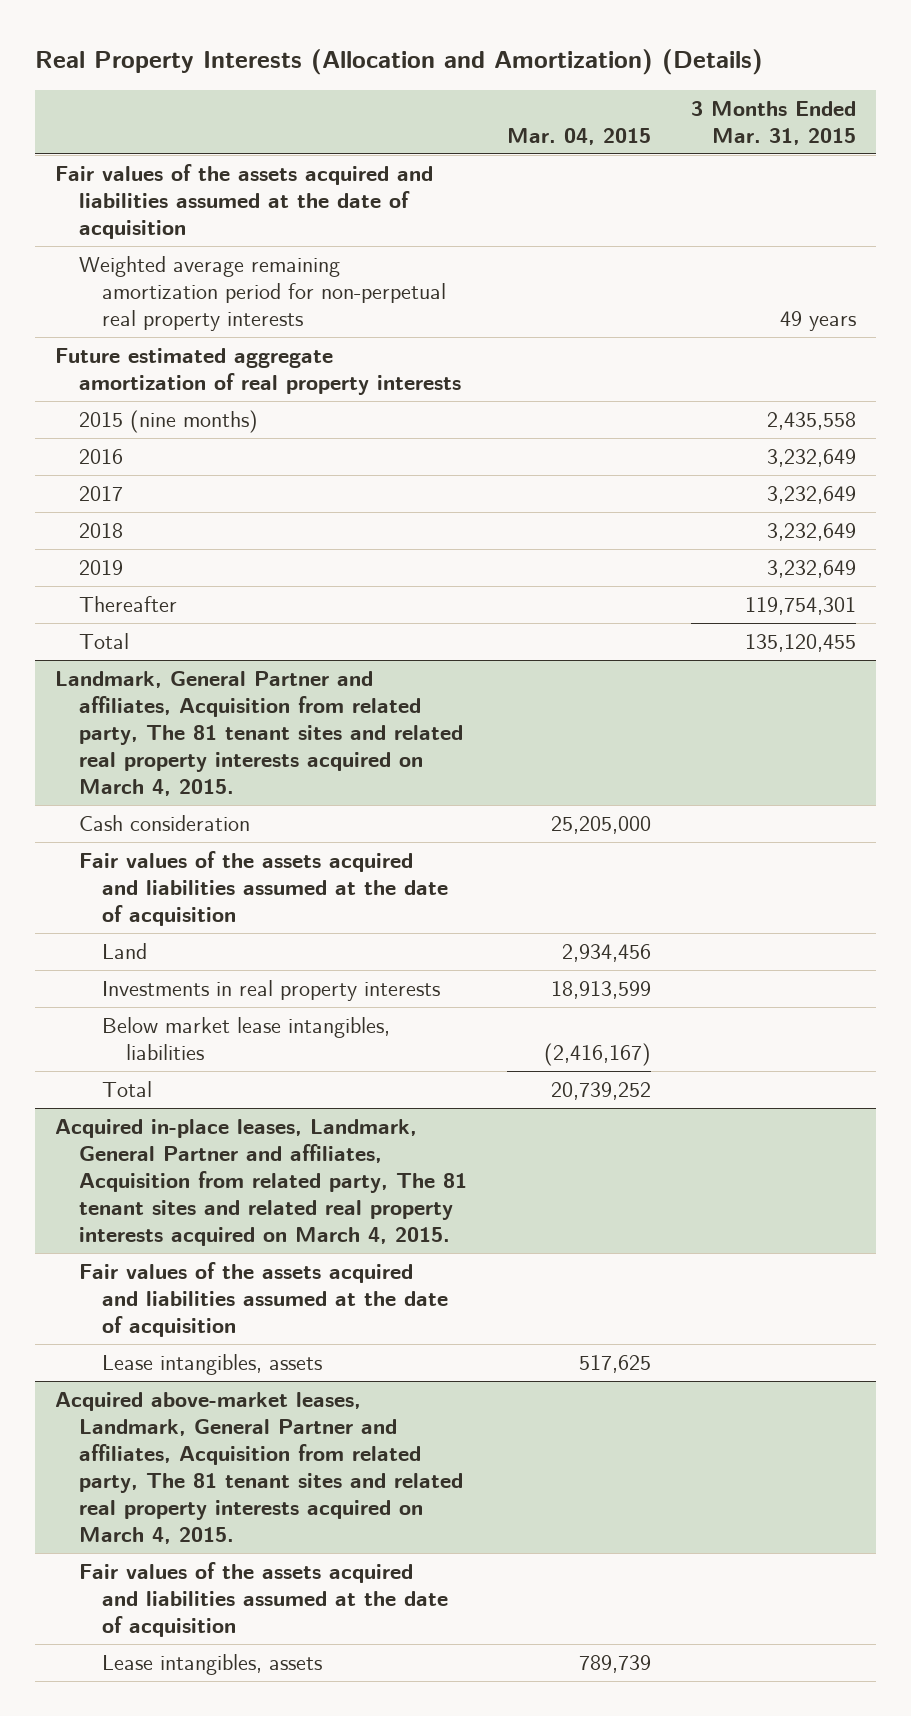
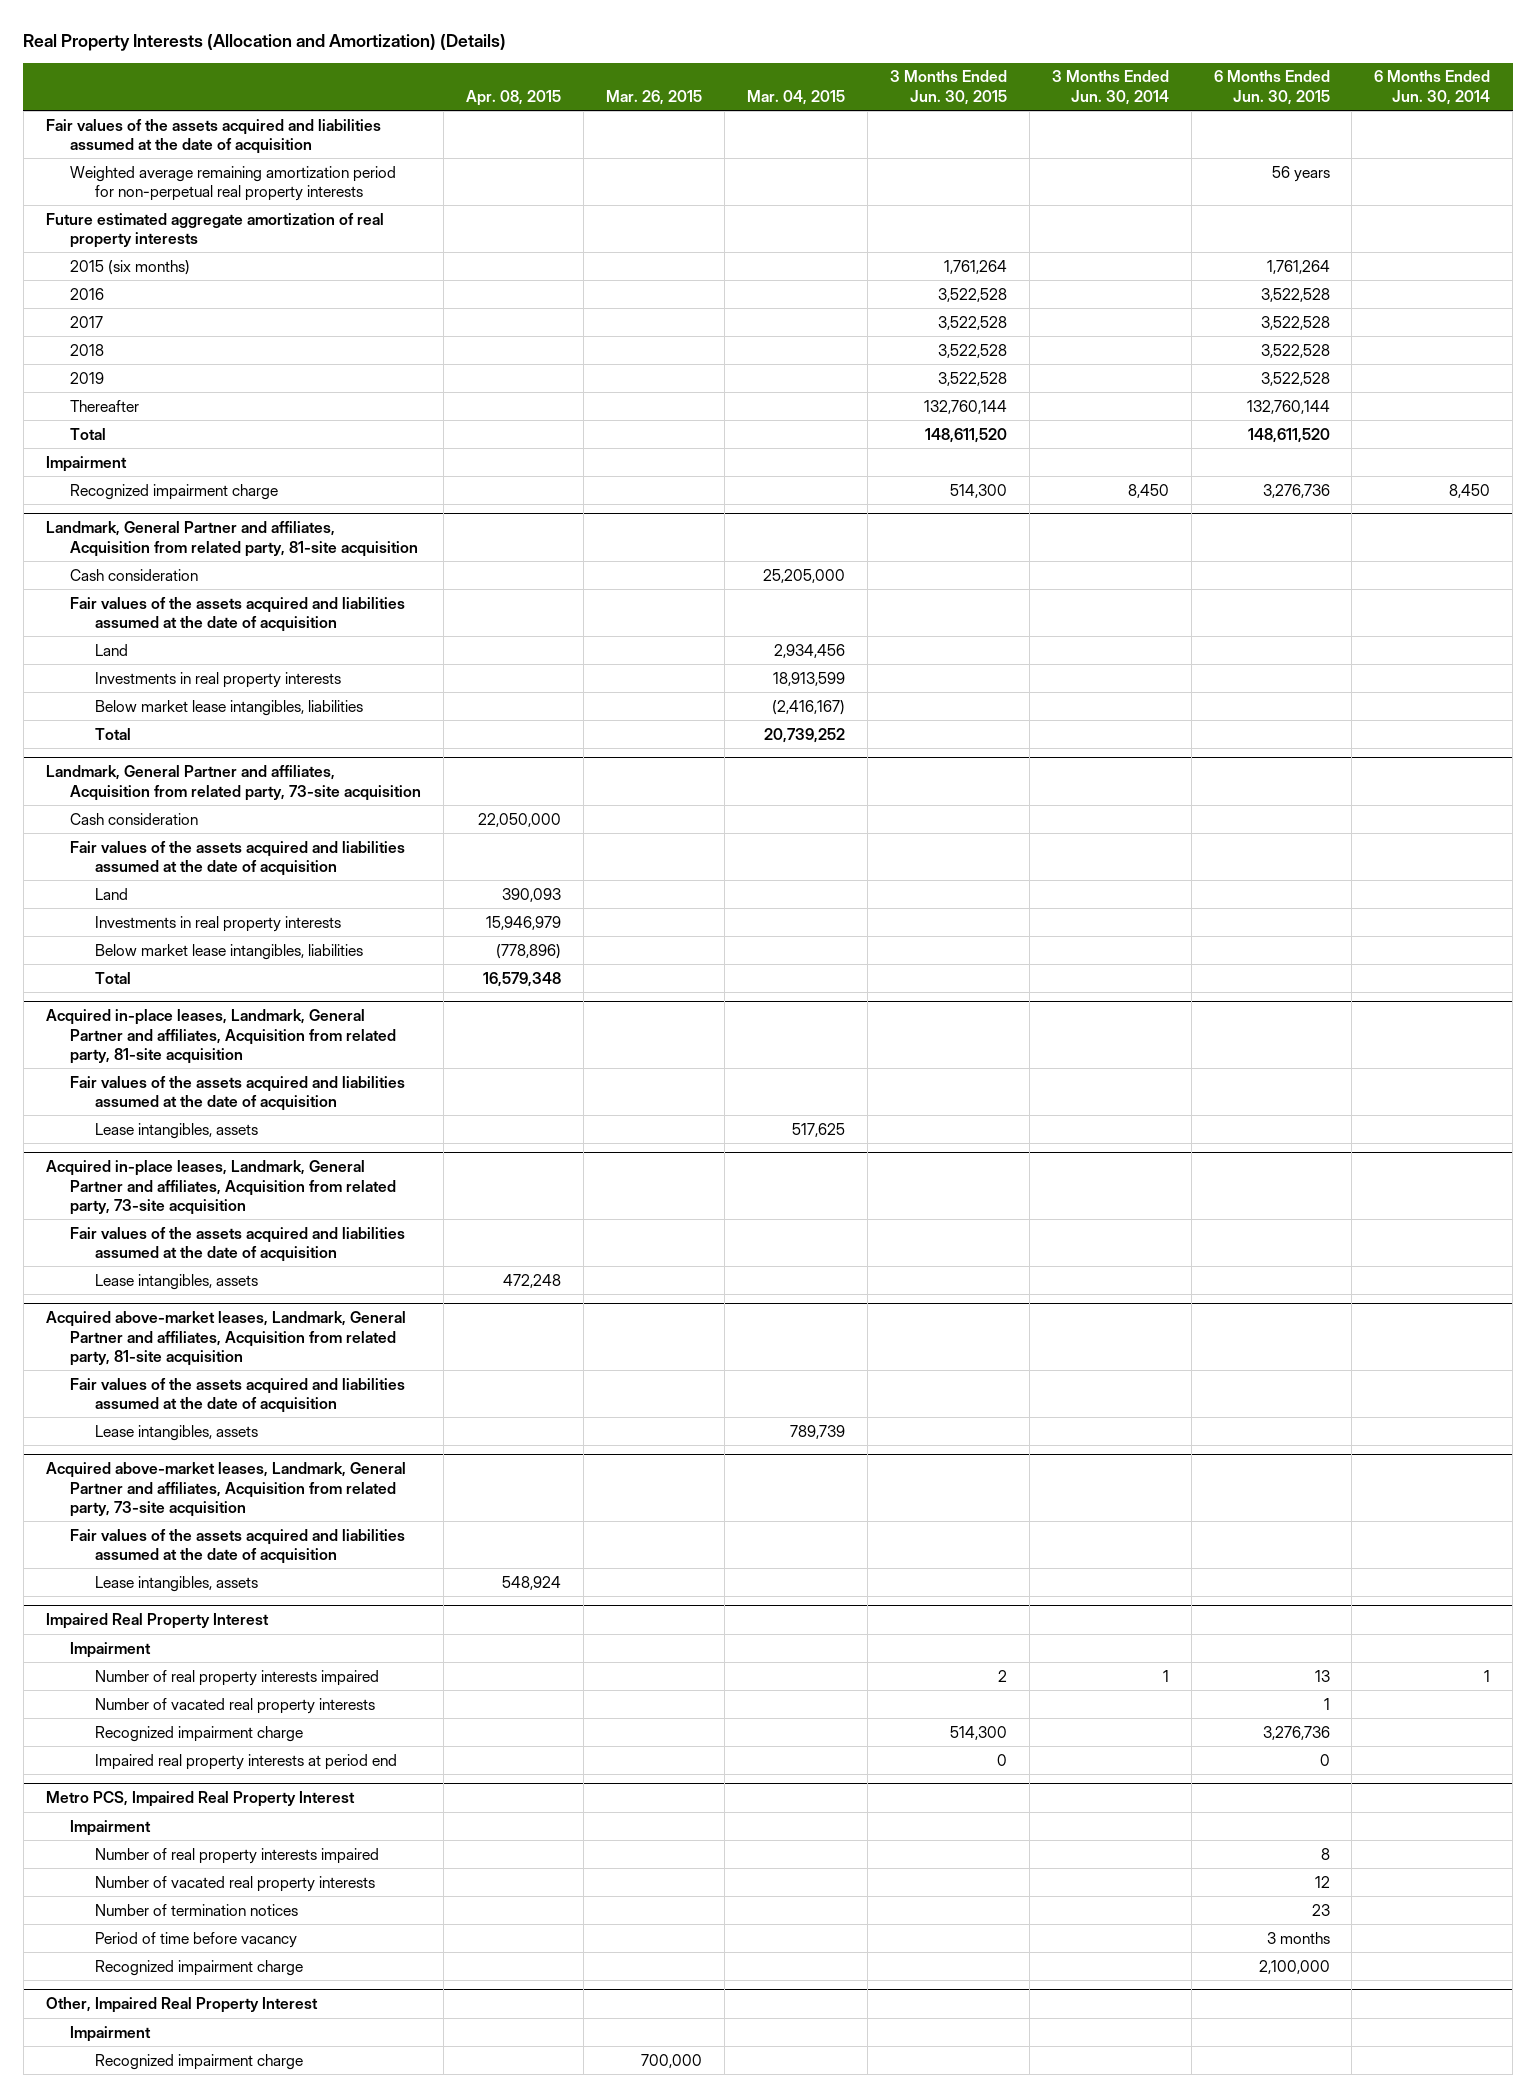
- | Mar. 04, 2015 | 3 Months Ended Mar. 31, 2015
+ | Apr. 08, 2015 | Mar. 26, 2015 | Mar. 04, 2015 | 3 Months Ended Jun. 30, 2015 | 3 Months Ended Jun. 30, 2014 | 6 Months Ended Jun. 30, 2015 | 6 Months Ended Jun. 30, 2014
- 2015 (nine months) | | 2,435,558
+ 2015 (six months) | | | | 1,761,264 | | 1,761,264 |
- Landmark, General Partner and affiliates, Acquisition from related party, The 81 tenant sites and related real property interests acquired on March 4, 2015.
+ Impairment
+ Recognized impairment charge | | | | 514,300 | 8,450 | 3,276,736 | 8,450
+ Landmark, General Partner and affiliates, Acquisition from related party, 81-site acquisition
- Acquired in-place leases, Landmark, General Partner and affiliates, Acquisition from related party, The 81 tenant sites and related real property interests acquired on March 4, 2015.
+ Landmark, General Partner and affiliates, Acquisition from related party, 73-site acquisition
+ Cash consideration | 22,050,000 | | | | | |
+ Fair values of the assets acquired and liabilities assumed at the date of acquisition
+ Land | 390,093 | | | | | |
+ Investments in real property interests | 15,946,979 | | | | | |
+ Below market lease intangibles, liabilities | (778,896) | | | | | |
+ Total | 16,579,348 | | | | | |
+ Acquired in-place leases, Landmark, General Partner and affiliates, Acquisition from related party, 81-site acquisition
- Acquired above-market leases, Landmark, General Partner and affiliates, Acquisition from related party, The 81 tenant sites and related real property interests acquired on March 4, 2015.
+ Acquired in-place leases, Landmark, General Partner and affiliates, Acquisition from related party, 73-site acquisition
+ Fair values of the assets acquired and liabilities assumed at the date of acquisition
+ Lease intangibles, assets | 472,248 | | | | | |
+ Acquired above-market leases, Landmark, General Partner and affiliates, Acquisition from related party, 81-site acquisition
+ Acquired above-market leases, Landmark, General Partner and affiliates, Acquisition from related party, 73-site acquisition
+ Fair values of the assets acquired and liabilities assumed at the date of acquisition
+ Lease intangibles, assets | 548,924 | | | | | |
+ Impaired Real Property Interest
+ Impairment
+ Number of real property interests impaired | | | | 2 | 1 | 13 | 1
+ Number of vacated real property interests | | | | | | 1 |
+ Recognized impairment charge | | | | 514,300 | | 3,276,736 |
+ Impaired real property interests at period end | | | | 0 | | 0 |
+ Metro PCS, Impaired Real Property Interest
+ Impairment
+ Number of real property interests impaired | | | | | | 8 |
+ Number of vacated real property interests | | | | | | 12 |
+ Number of termination notices | | | | | | 23 |
+ Period of time before vacancy | | | | | | 3 months |
+ Recognized impairment charge | | | | | | 2,100,000 |
+ Other, Impaired Real Property Interest
+ Impairment
+ Recognized impairment charge | | 700,000 | | | | |

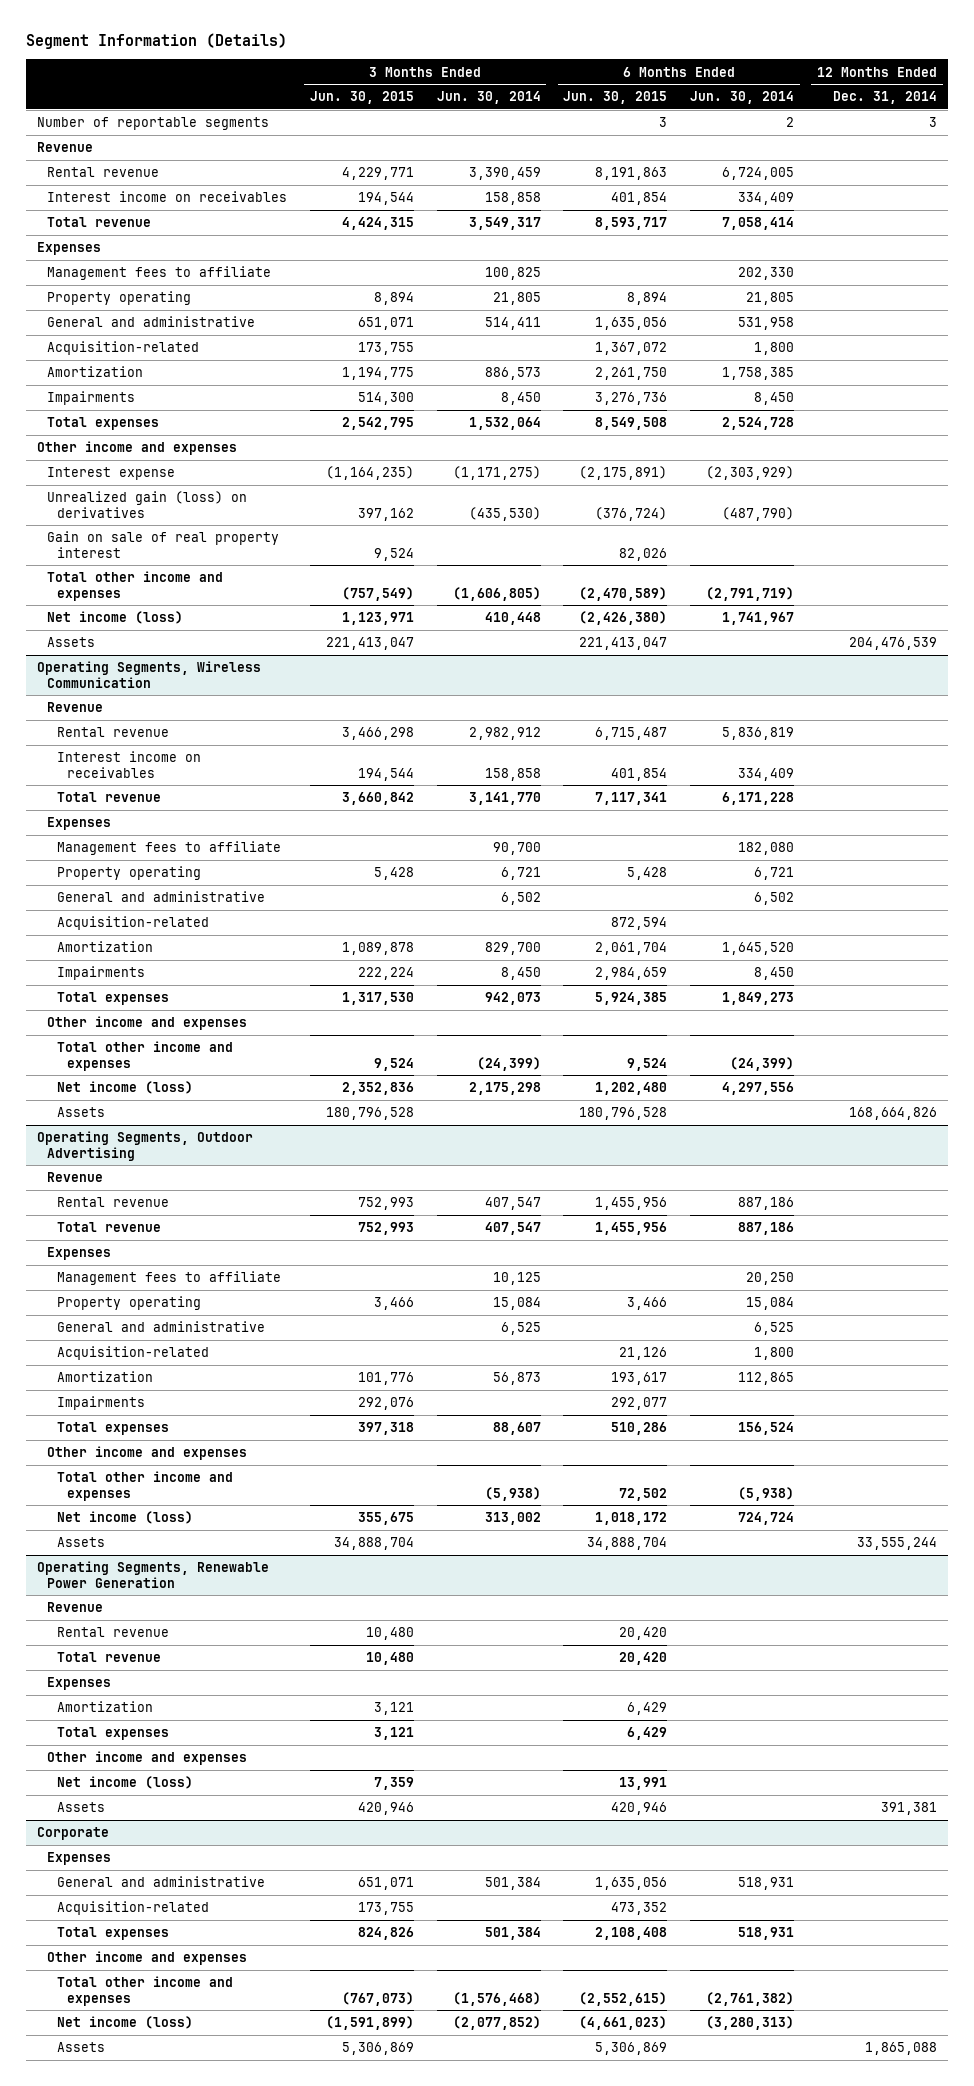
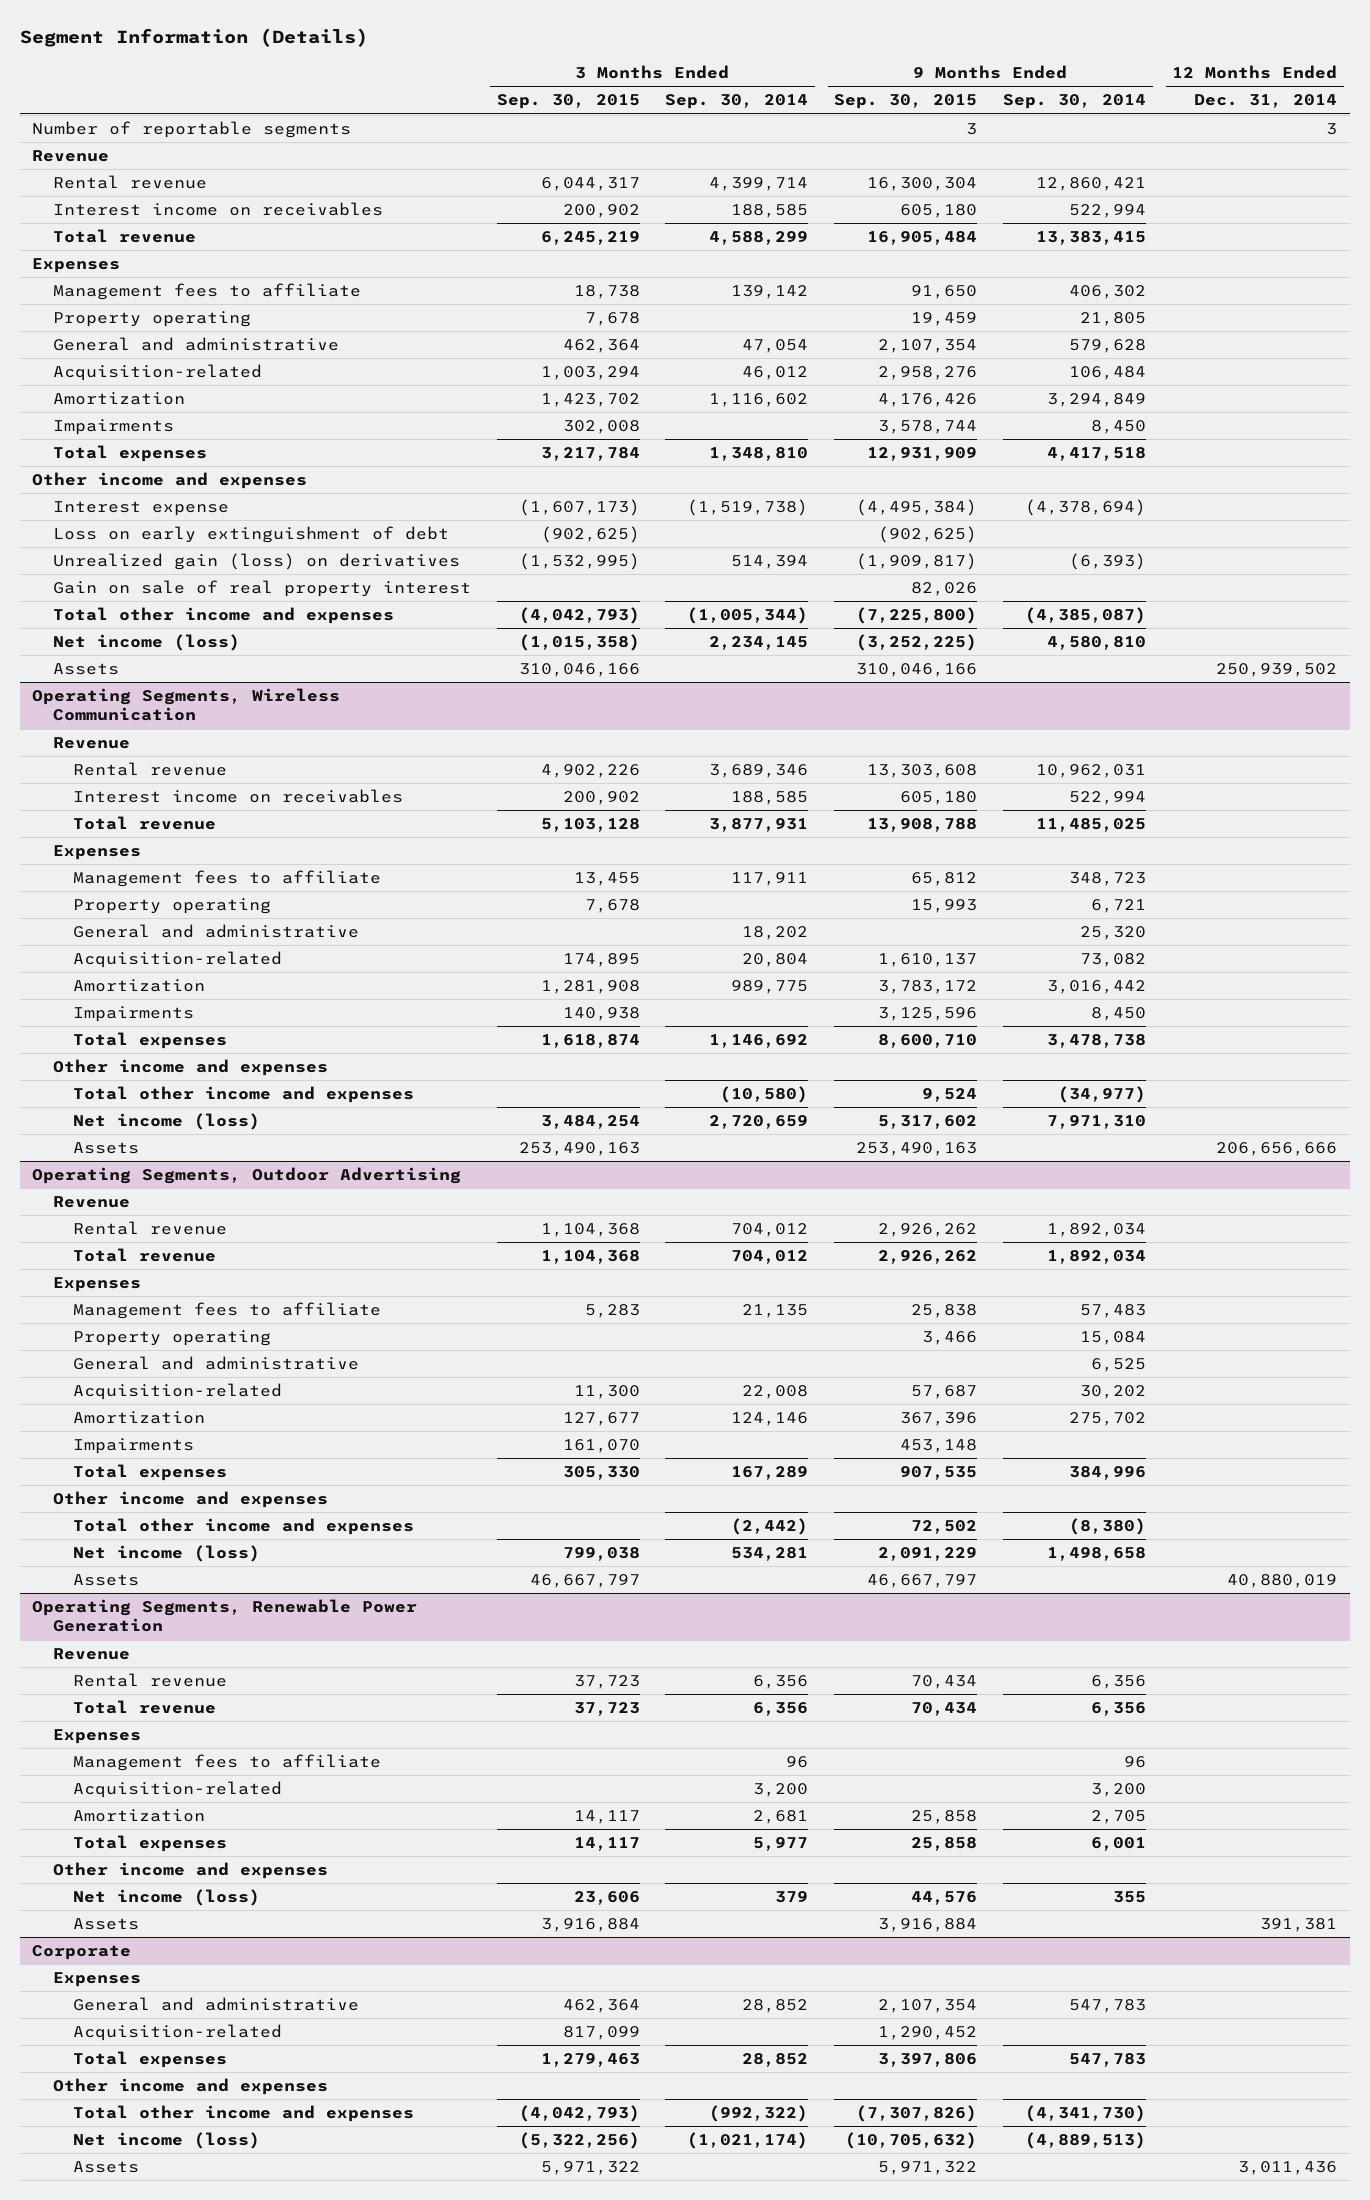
- | 3 Months Ended Jun. 30, 2015 | 3 Months Ended Jun. 30, 2014 | 6 Months Ended Jun. 30, 2015 | 6 Months Ended Jun. 30, 2014 | 12 Months Ended Dec. 31, 2014
+ | 3 Months Ended Sep. 30, 2015 | 3 Months Ended Sep. 30, 2014 | 9 Months Ended Sep. 30, 2015 | 9 Months Ended Sep. 30, 2014 | 12 Months Ended Dec. 31, 2014
+ Loss on early extinguishment of debt | (902,625) | | (902,625) | |
- Assets | 221,413,047 | | 221,413,047 | | 204,476,539
+ Assets | 310,046,166 | | 310,046,166 | | 250,939,502
@ Operating Segments, Wireless Communication
- Assets | 180,796,528 | | 180,796,528 | | 168,664,826
+ Assets | 253,490,163 | | 253,490,163 | | 206,656,666
@ Operating Segments, Outdoor Advertising
- Assets | 34,888,704 | | 34,888,704 | | 33,555,244
+ Assets | 46,667,797 | | 46,667,797 | | 40,880,019
@ Operating Segments, Renewable Power Generation
+ Management fees to affiliate | | 96 | | 96 |
+ Acquisition-related | | 3,200 | | 3,200 |
@ Corporate
- Assets | 5,306,869 | | 5,306,869 | | 1,865,088
+ Assets | 5,971,322 | | 5,971,322 | | 3,011,436

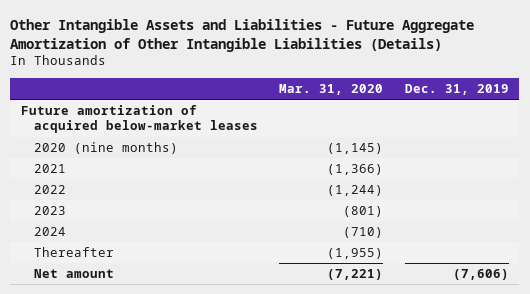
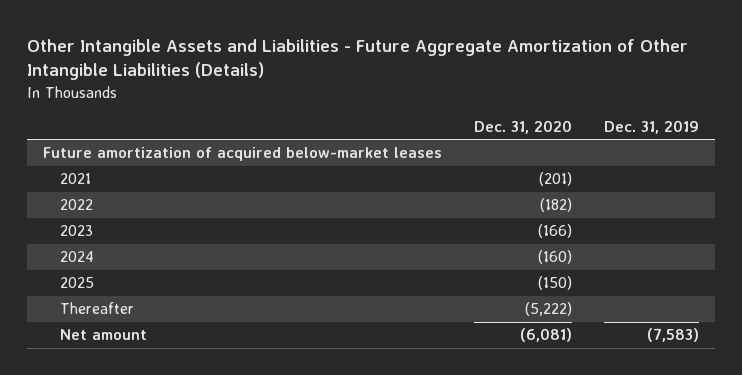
- | Mar. 31, 2020 | Dec. 31, 2019
+ | Dec. 31, 2020 | Dec. 31, 2019
- 2020 (nine months) | (1,145) |
+ 2025 | (150) |
- Net amount | (7,221) | (7,606)
+ Net amount | (6,081) | (7,583)

